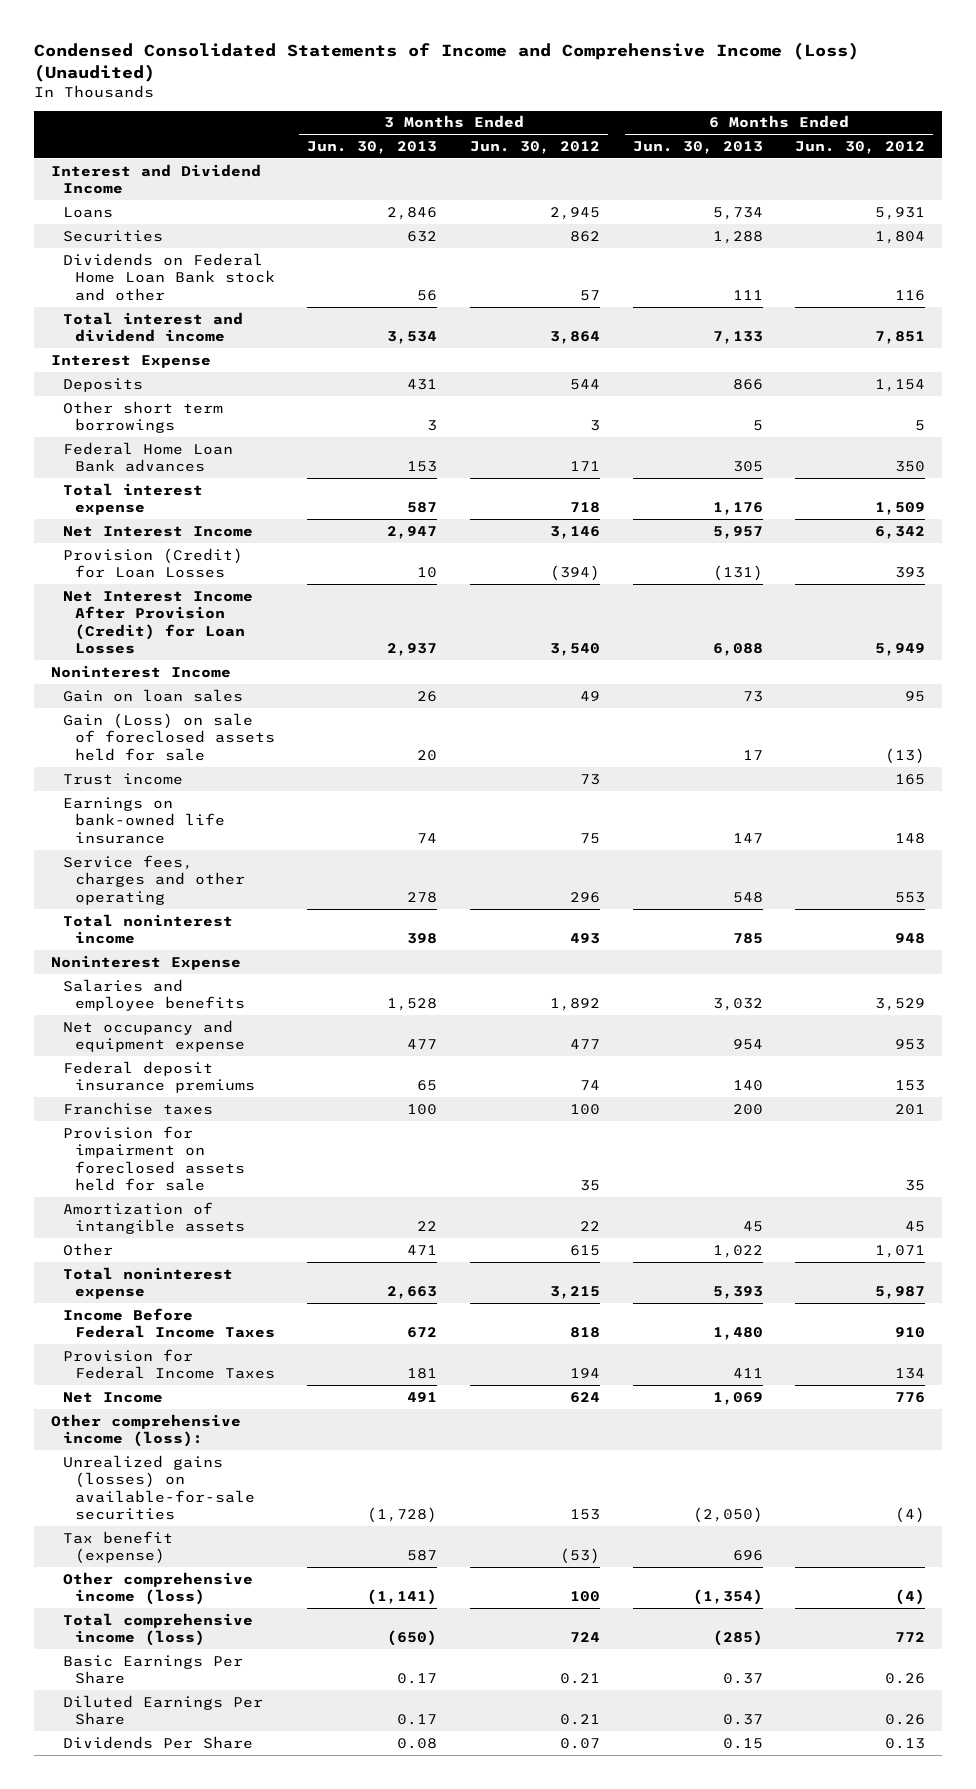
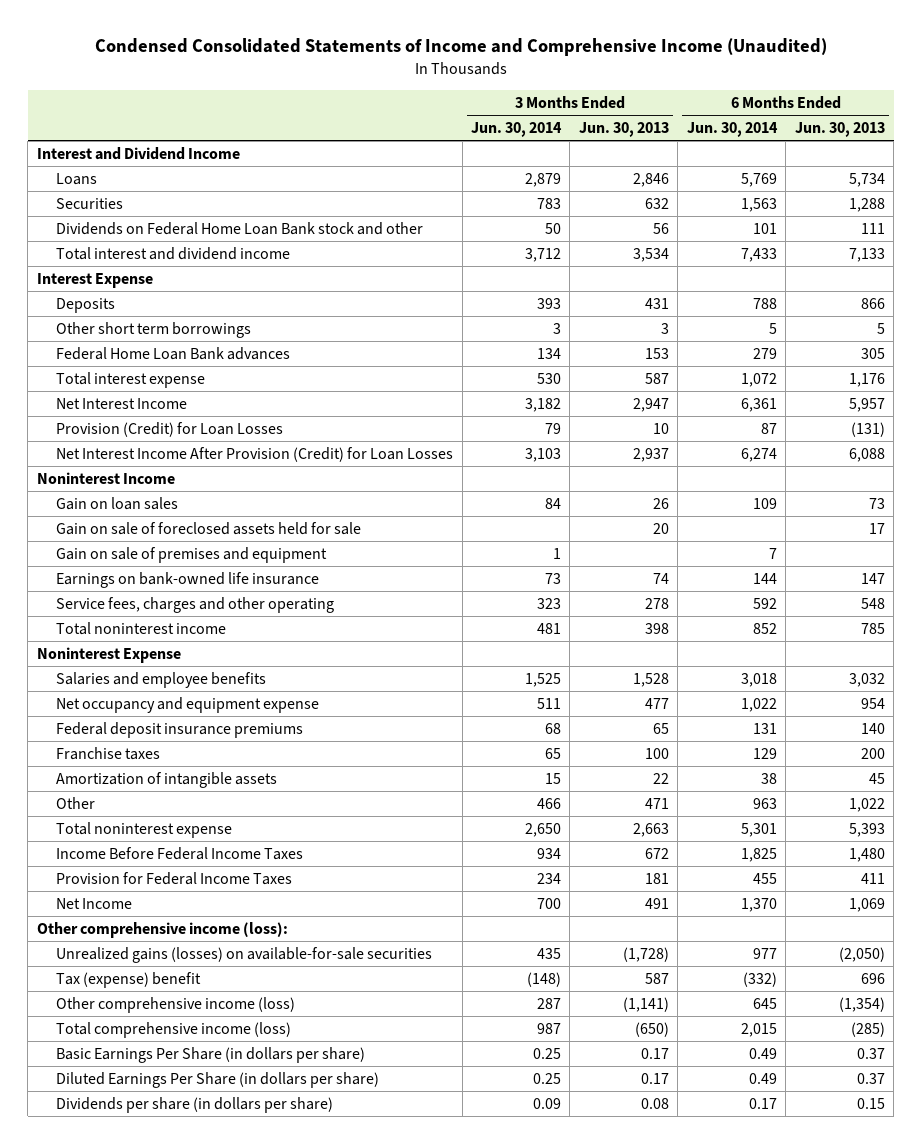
- Condensed Consolidated Statements of Income and Comprehensive Income (Loss) (Unaudited)
+ Condensed Consolidated Statements of Income and Comprehensive Income (Unaudited)
- | 3 Months Ended Jun. 30, 2013 | 3 Months Ended Jun. 30, 2012 | 6 Months Ended Jun. 30, 2013 | 6 Months Ended Jun. 30, 2012
+ | 3 Months Ended Jun. 30, 2014 | 3 Months Ended Jun. 30, 2013 | 6 Months Ended Jun. 30, 2014 | 6 Months Ended Jun. 30, 2013
- Gain (Loss) on sale of foreclosed assets held for sale | 20 | | 17 | (13)
- Trust income | | 73 | | 165
+ Gain on sale of foreclosed assets held for sale | | 20 | | 17
+ Gain on sale of premises and equipment | 1 | | 7 |
- Provision for impairment on foreclosed assets held for sale | | 35 | | 35
- Tax benefit (expense) | 587 | (53) | 696 |
+ Tax (expense) benefit | (148) | 587 | (332) | 696
- Basic Earnings Per Share | 0.17 | 0.21 | 0.37 | 0.26
- Diluted Earnings Per Share | 0.17 | 0.21 | 0.37 | 0.26
- Dividends Per Share | 0.08 | 0.07 | 0.15 | 0.13
+ Basic Earnings Per Share (in dollars per share) | 0.25 | 0.17 | 0.49 | 0.37
+ Diluted Earnings Per Share (in dollars per share) | 0.25 | 0.17 | 0.49 | 0.37
+ Dividends per share (in dollars per share) | 0.09 | 0.08 | 0.17 | 0.15

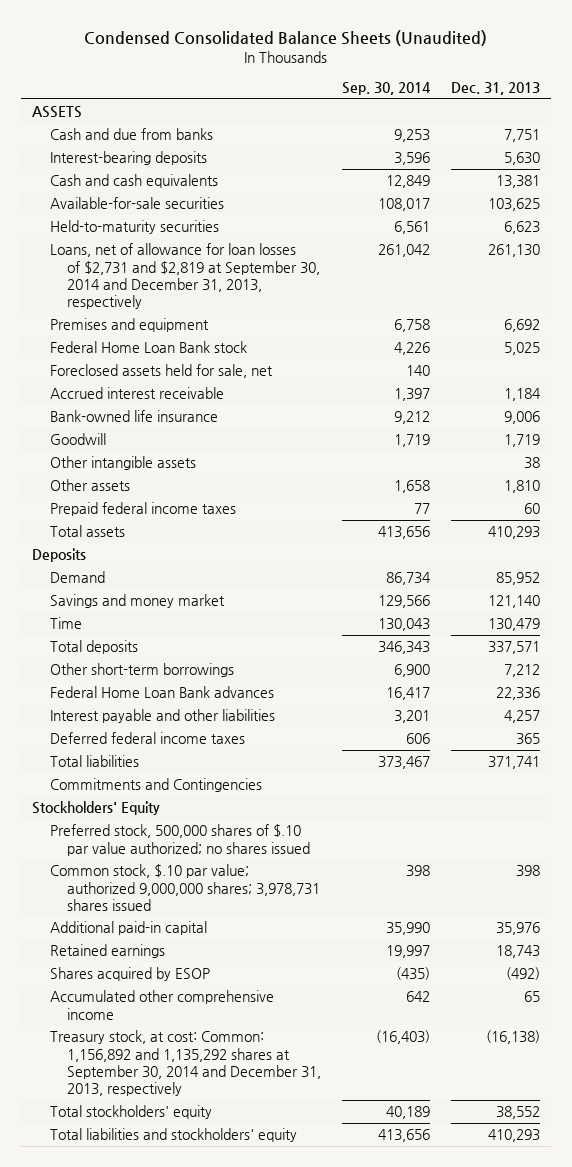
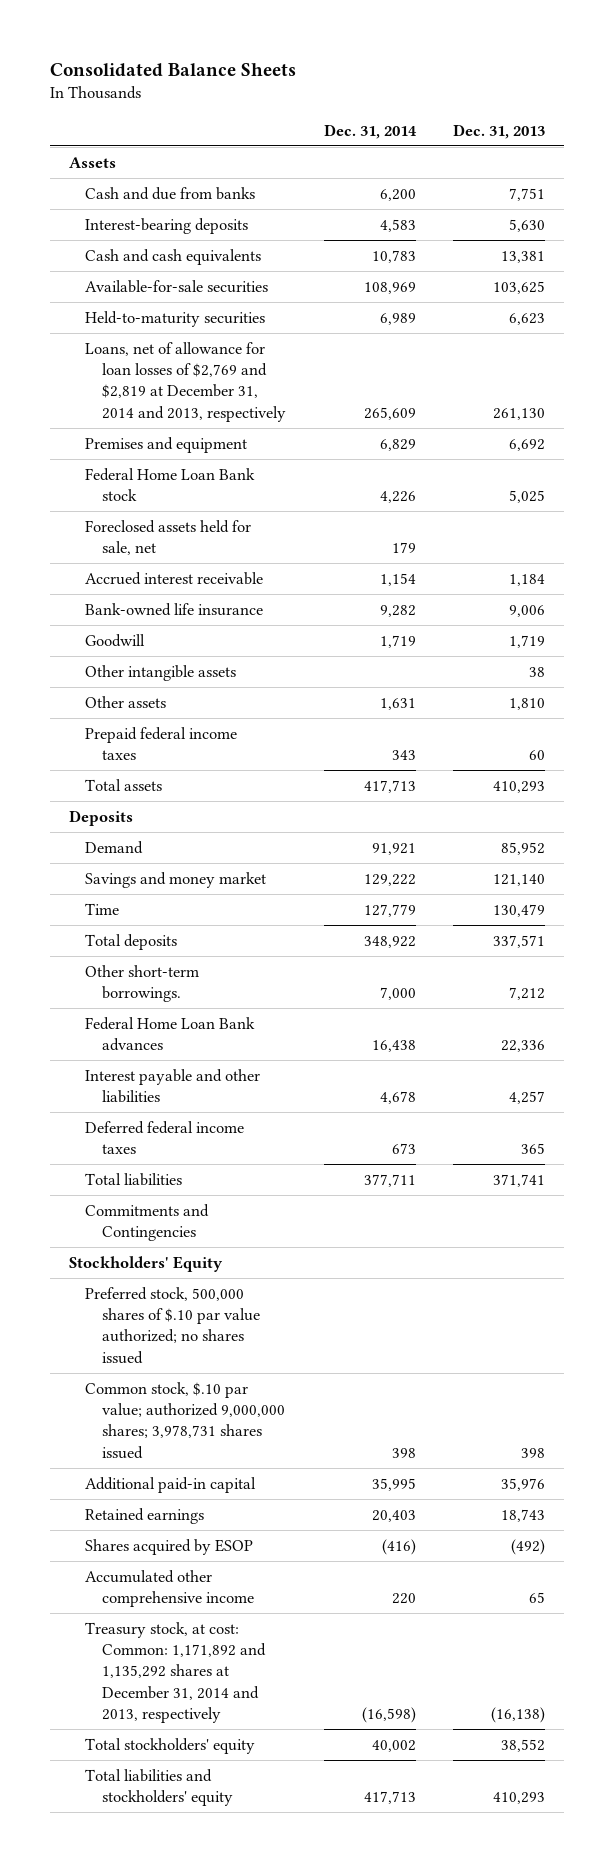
- Condensed Consolidated Balance Sheets (Unaudited)
+ Consolidated Balance Sheets
- | Sep. 30, 2014 | Dec. 31, 2013
+ | Dec. 31, 2014 | Dec. 31, 2013
- ASSETS
+ Assets
- Loans, net of allowance for loan losses of $2,731 and $2,819 at September 30, 2014 and December 31, 2013, respectively | 261,042 | 261,130
+ Loans, net of allowance for loan losses of $2,769 and $2,819 at December 31, 2014 and 2013, respectively | 265,609 | 261,130
- Other short-term borrowings | 6,900 | 7,212
+ Other short-term borrowings. | 7,000 | 7,212
- Treasury stock, at cost: Common: 1,156,892 and 1,135,292 shares at September 30, 2014 and December 31, 2013, respectively | (16,403) | (16,138)
+ Treasury stock, at cost: Common: 1,171,892 and 1,135,292 shares at December 31, 2014 and 2013, respectively | (16,598) | (16,138)

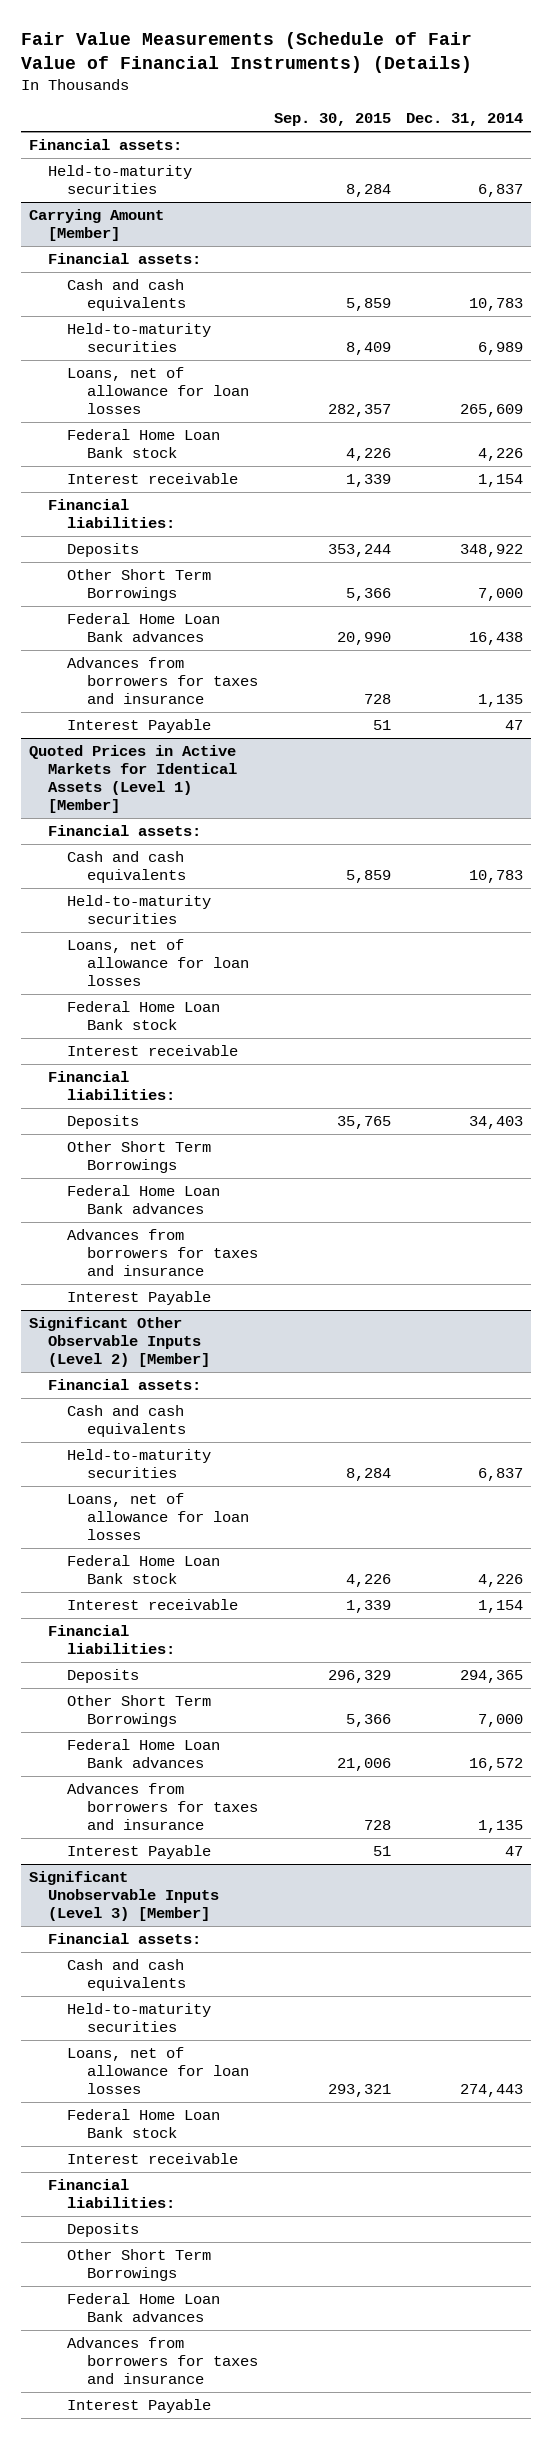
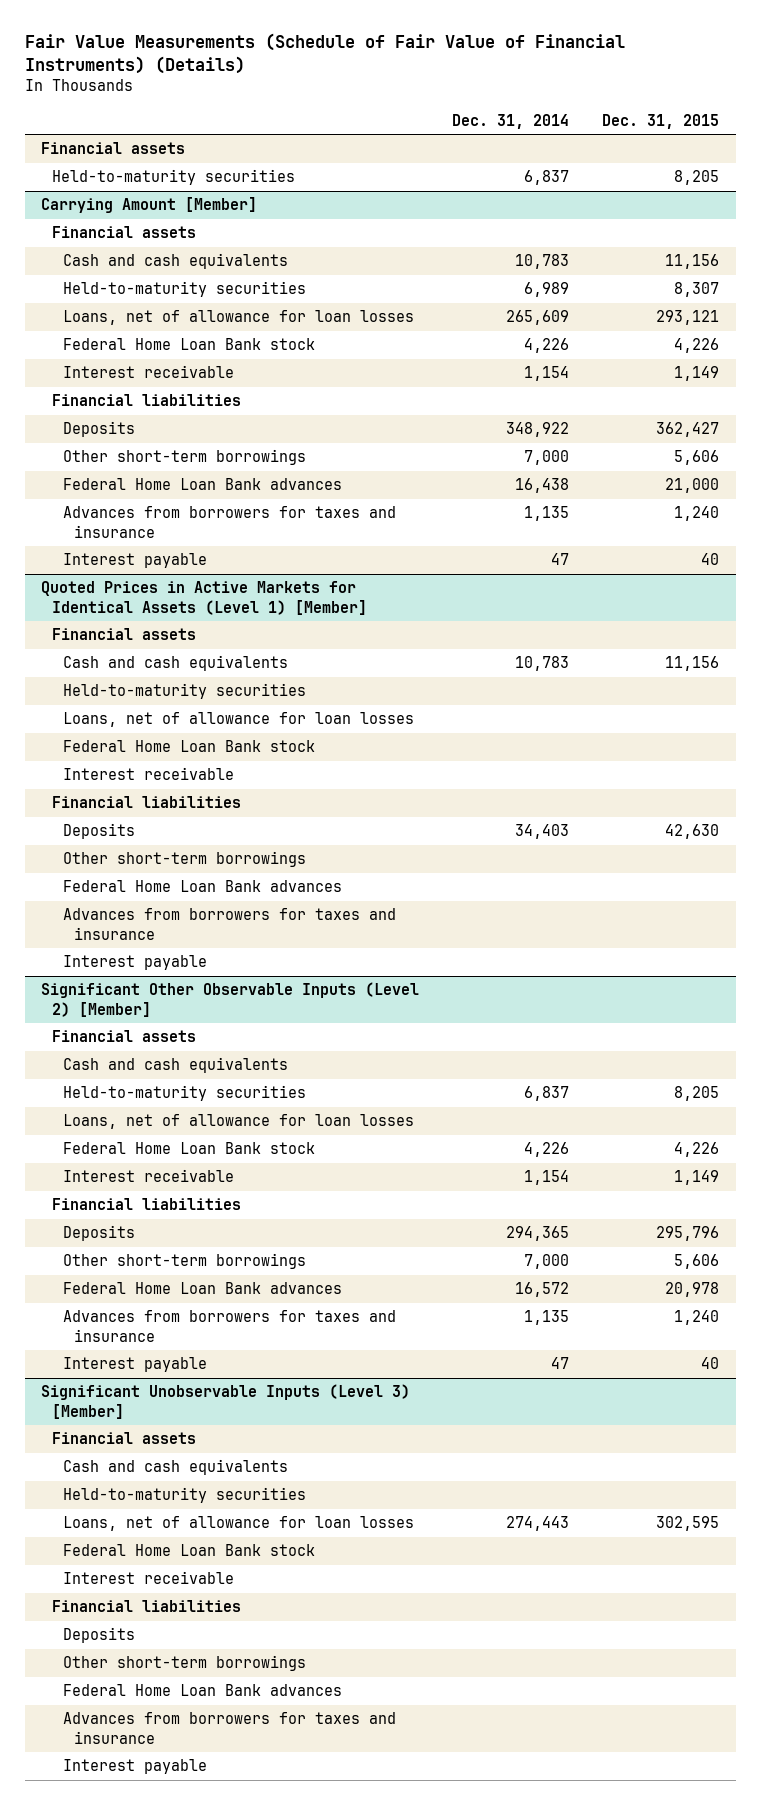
- | Sep. 30, 2015 | Dec. 31, 2014
+ | Dec. 31, 2014 | Dec. 31, 2015
- Financial assets:
+ Financial assets
@ Carrying Amount [Member]
- Financial assets:
+ Financial assets
- Financial liabilities:
+ Financial liabilities
- Other Short Term Borrowings | 5,366 | 7,000
+ Other short-term borrowings | 7,000 | 5,606
- Interest Payable | 51 | 47
+ Interest payable | 47 | 40
@ Quoted Prices in Active Markets for Identical Assets (Level 1) [Member]
- Financial assets:
+ Financial assets
- Financial liabilities:
+ Financial liabilities
- Other Short Term Borrowings
+ Other short-term borrowings
- Interest Payable
+ Interest payable
@ Significant Other Observable Inputs (Level 2) [Member]
- Financial assets:
+ Financial assets
- Financial liabilities:
+ Financial liabilities
- Other Short Term Borrowings | 5,366 | 7,000
+ Other short-term borrowings | 7,000 | 5,606
- Interest Payable | 51 | 47
+ Interest payable | 47 | 40
@ Significant Unobservable Inputs (Level 3) [Member]
- Financial assets:
+ Financial assets
- Financial liabilities:
+ Financial liabilities
- Other Short Term Borrowings
+ Other short-term borrowings
- Interest Payable
+ Interest payable

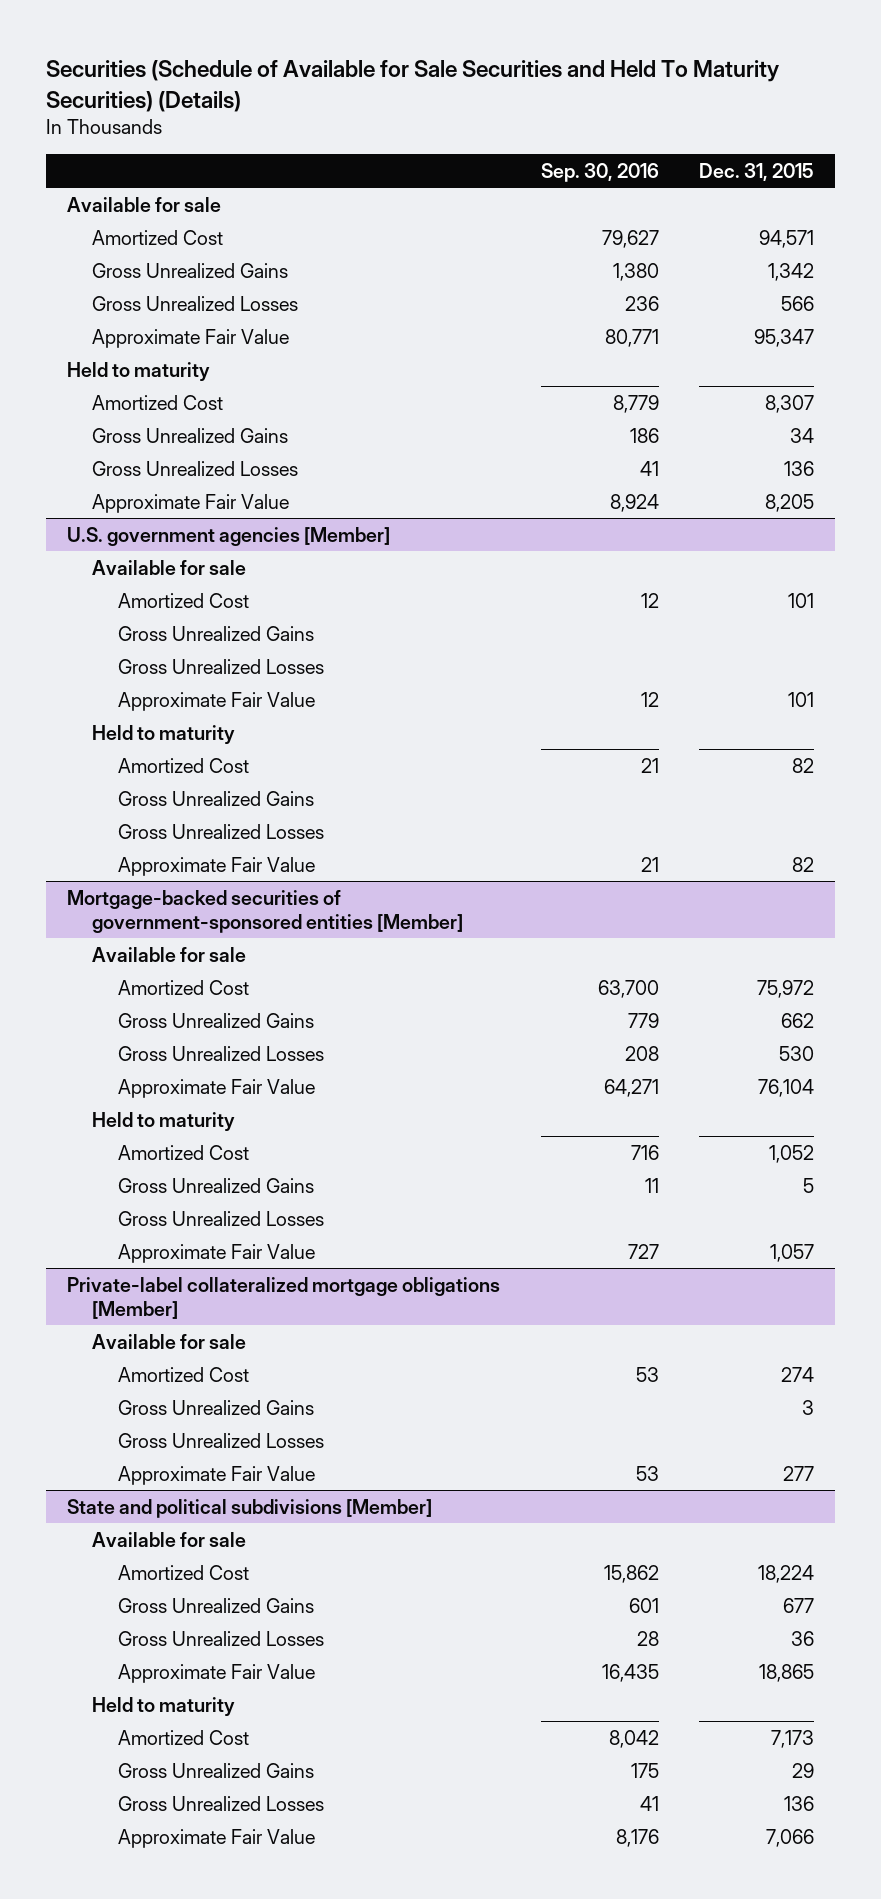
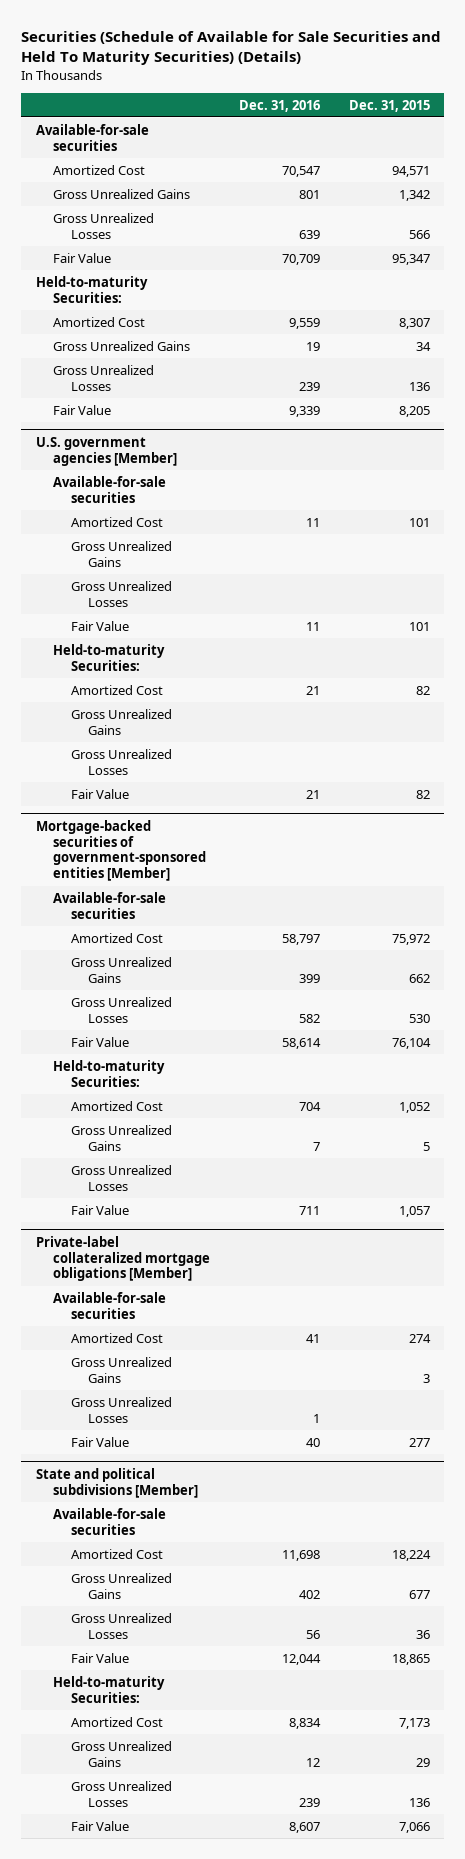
- | Sep. 30, 2016 | Dec. 31, 2015
+ | Dec. 31, 2016 | Dec. 31, 2015
- Available for sale
+ Available-for-sale securities
- Approximate Fair Value | 80,771 | 95,347
- Held to maturity
+ Fair Value | 70,709 | 95,347
+ Held-to-maturity Securities:
- Approximate Fair Value | 8,924 | 8,205
+ Fair Value | 9,339 | 8,205
@ U.S. government agencies [Member]
- Available for sale
+ Available-for-sale securities
- Approximate Fair Value | 12 | 101
- Held to maturity
+ Fair Value | 11 | 101
+ Held-to-maturity Securities:
- Approximate Fair Value | 21 | 82
+ Fair Value | 21 | 82
@ Mortgage-backed securities of government-sponsored entities [Member]
- Available for sale
+ Available-for-sale securities
- Approximate Fair Value | 64,271 | 76,104
- Held to maturity
+ Fair Value | 58,614 | 76,104
+ Held-to-maturity Securities:
- Approximate Fair Value | 727 | 1,057
+ Fair Value | 711 | 1,057
@ Private-label collateralized mortgage obligations [Member]
- Available for sale
+ Available-for-sale securities
- Approximate Fair Value | 53 | 277
+ Fair Value | 40 | 277
@ State and political subdivisions [Member]
- Available for sale
+ Available-for-sale securities
- Approximate Fair Value | 16,435 | 18,865
- Held to maturity
+ Fair Value | 12,044 | 18,865
+ Held-to-maturity Securities:
- Approximate Fair Value | 8,176 | 7,066
+ Fair Value | 8,607 | 7,066

